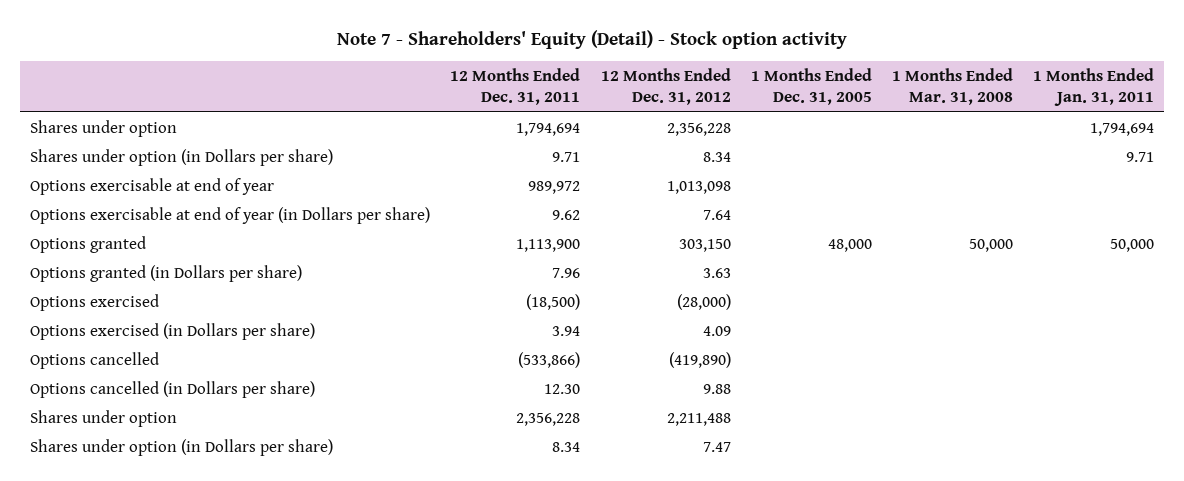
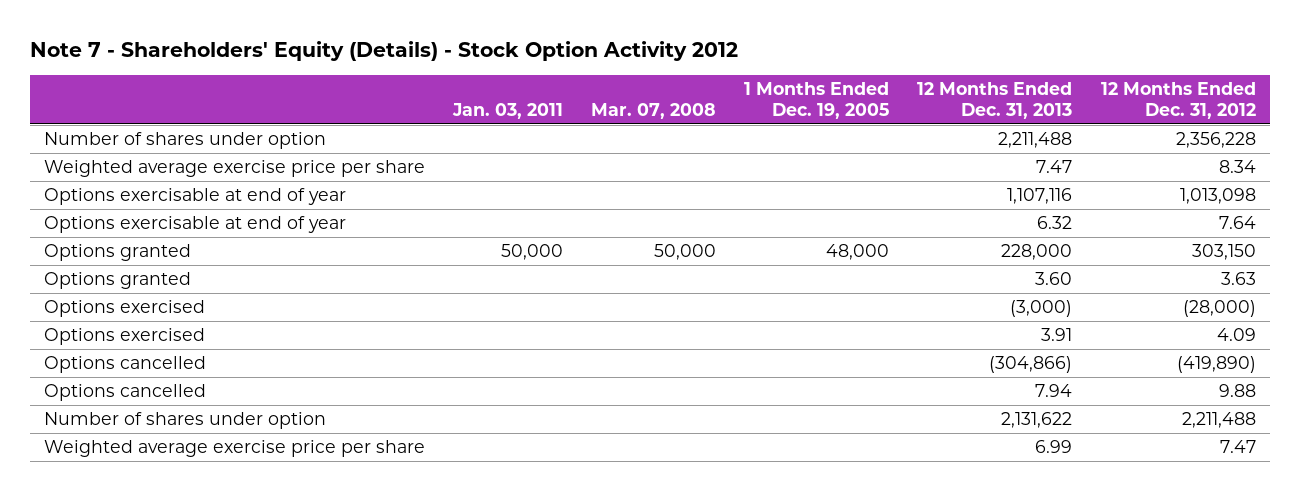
- Note 7 - Shareholders' Equity (Detail) - Stock option activity
+ Note 7 - Shareholders' Equity (Details) - Stock Option Activity 2012
- | 12 Months Ended Dec. 31, 2011 | 12 Months Ended Dec. 31, 2012 | 1 Months Ended Dec. 31, 2005 | 1 Months Ended Mar. 31, 2008 | 1 Months Ended Jan. 31, 2011
+ | Jan. 03, 2011 | Mar. 07, 2008 | 1 Months Ended Dec. 19, 2005 | 12 Months Ended Dec. 31, 2013 | 12 Months Ended Dec. 31, 2012
- Shares under option | 1,794,694 | 2,356,228 | | | 1,794,694
- Shares under option (in Dollars per share) | 9.71 | 8.34 | | | 9.71
+ Number of shares under option | | | | 2,211,488 | 2,356,228
+ Weighted average exercise price per share | | | | 7.47 | 8.34
- Options exercisable at end of year (in Dollars per share) | 9.62 | 7.64 | | |
+ Options exercisable at end of year | | | | 6.32 | 7.64
- Options granted (in Dollars per share) | 7.96 | 3.63 | | |
+ Options granted | | | | 3.60 | 3.63
- Options exercised (in Dollars per share) | 3.94 | 4.09 | | |
+ Options exercised | | | | 3.91 | 4.09
- Options cancelled (in Dollars per share) | 12.30 | 9.88 | | |
- Shares under option | 2,356,228 | 2,211,488 | | |
- Shares under option (in Dollars per share) | 8.34 | 7.47 | | |
+ Options cancelled | | | | 7.94 | 9.88
+ Number of shares under option | | | | 2,131,622 | 2,211,488
+ Weighted average exercise price per share | | | | 6.99 | 7.47

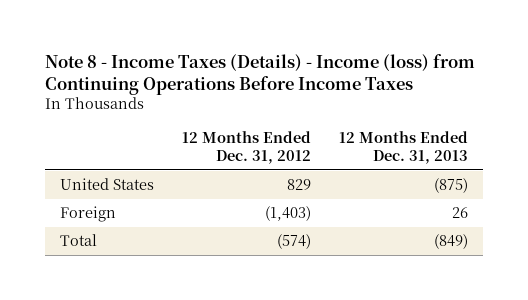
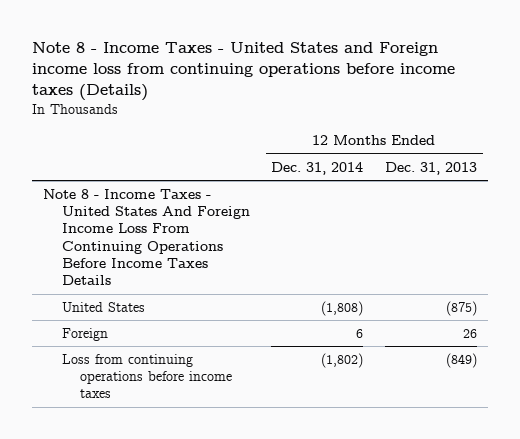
- Note 8 - Income Taxes (Details) - Income (loss) from Continuing Operations Before Income Taxes
+ Note 8 - Income Taxes - United States and Foreign income loss from continuing operations before income taxes (Details)
- | 12 Months Ended Dec. 31, 2012 | 12 Months Ended Dec. 31, 2013
+ | 12 Months Ended Dec. 31, 2014 | 12 Months Ended Dec. 31, 2013
+ Note 8 - Income Taxes - United States And Foreign Income Loss From Continuing Operations Before Income Taxes Details
- Total | (574) | (849)
+ Loss from continuing operations before income taxes | (1,802) | (849)

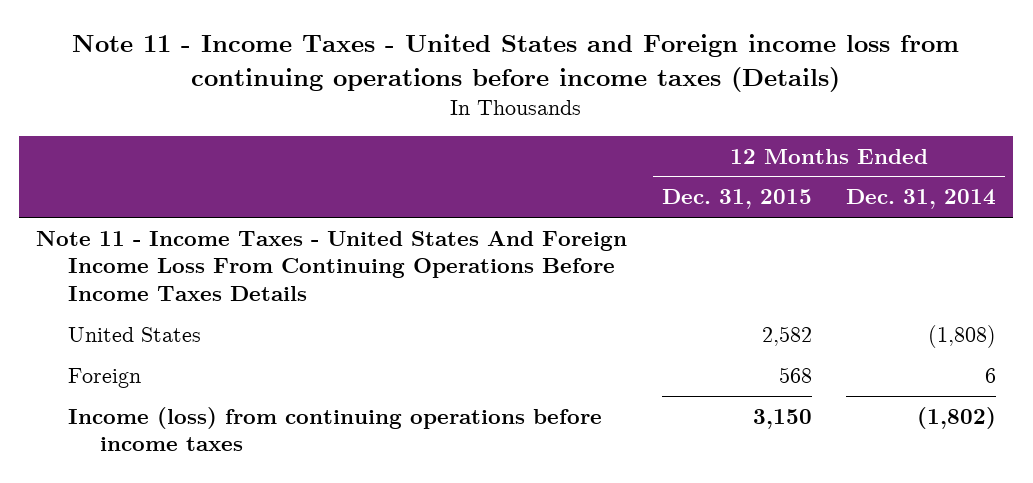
- Note 8 - Income Taxes - United States and Foreign income loss from continuing operations before income taxes (Details)
+ Note 11 - Income Taxes - United States and Foreign income loss from continuing operations before income taxes (Details)
- | 12 Months Ended Dec. 31, 2014 | 12 Months Ended Dec. 31, 2013
+ | 12 Months Ended Dec. 31, 2015 | 12 Months Ended Dec. 31, 2014
- Note 8 - Income Taxes - United States And Foreign Income Loss From Continuing Operations Before Income Taxes Details
+ Note 11 - Income Taxes - United States And Foreign Income Loss From Continuing Operations Before Income Taxes Details
- Loss from continuing operations before income taxes | (1,802) | (849)
+ Income (loss) from continuing operations before income taxes | 3,150 | (1,802)

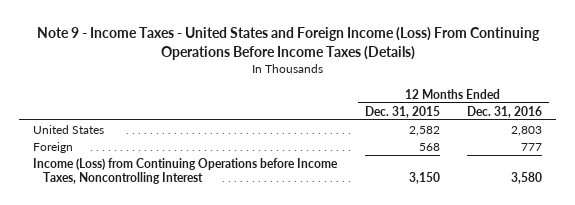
- Note 11 - Income Taxes - United States and Foreign income loss from continuing operations before income taxes (Details)
+ Note 9 - Income Taxes - United States and Foreign Income (Loss) From Continuing Operations Before Income Taxes (Details)
- | 12 Months Ended Dec. 31, 2015 | 12 Months Ended Dec. 31, 2014
+ | 12 Months Ended Dec. 31, 2015 | 12 Months Ended Dec. 31, 2016
- Note 11 - Income Taxes - United States And Foreign Income Loss From Continuing Operations Before Income Taxes Details
- Income (loss) from continuing operations before income taxes | 3,150 | (1,802)
+ Income (Loss) from Continuing Operations before Income Taxes, Noncontrolling Interest | 3,150 | 3,580

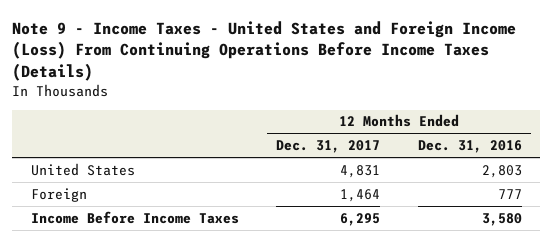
- | 12 Months Ended Dec. 31, 2015 | 12 Months Ended Dec. 31, 2016
+ | 12 Months Ended Dec. 31, 2017 | 12 Months Ended Dec. 31, 2016
- Income (Loss) from Continuing Operations before Income Taxes, Noncontrolling Interest | 3,150 | 3,580
+ Income Before Income Taxes | 6,295 | 3,580

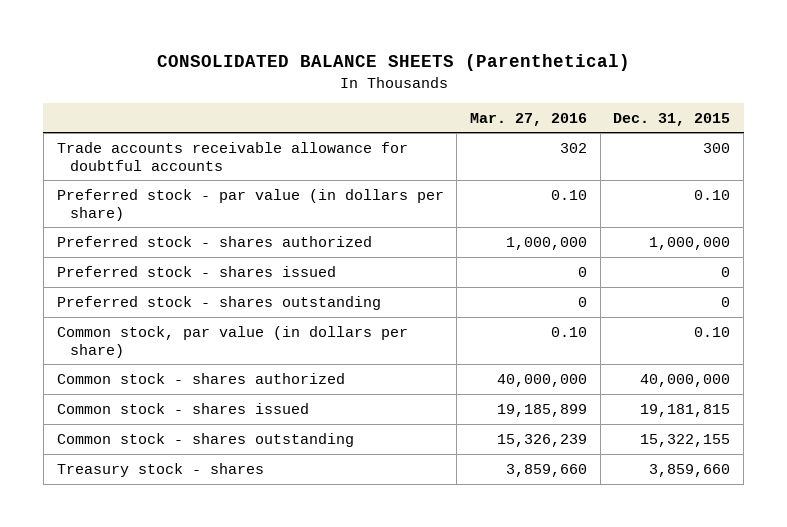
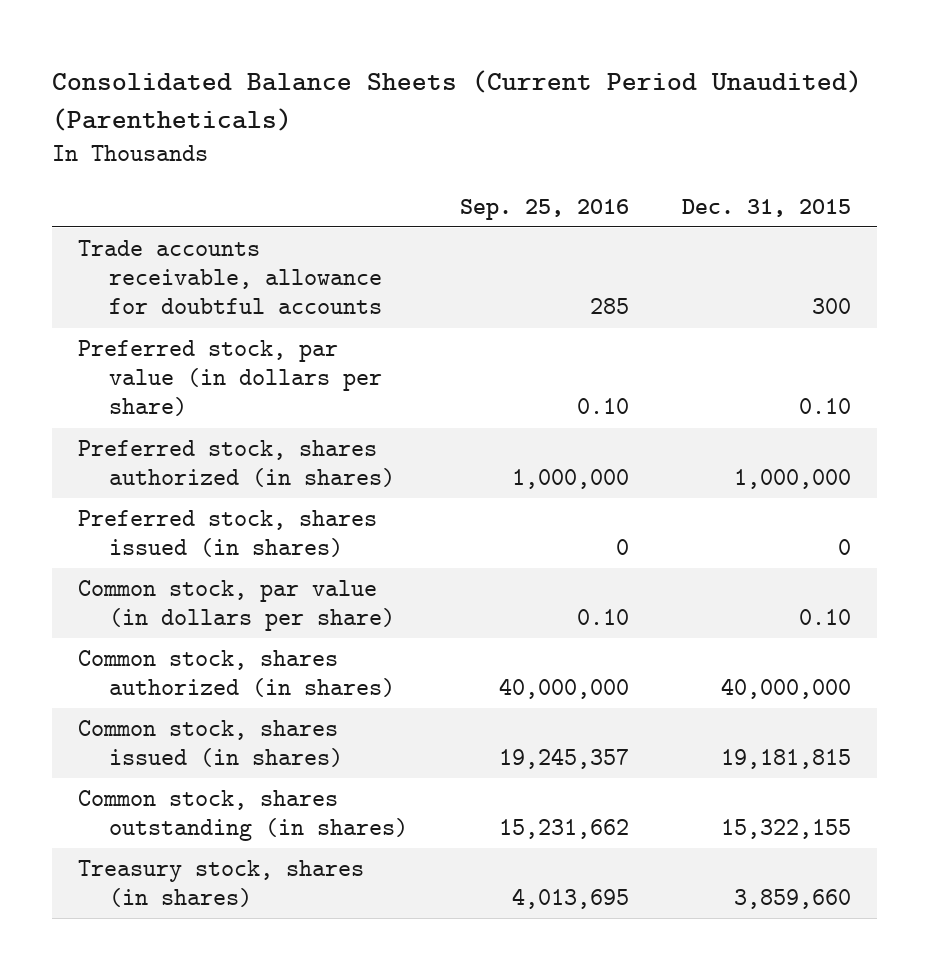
- CONSOLIDATED BALANCE SHEETS (Parenthetical)
+ Consolidated Balance Sheets (Current Period Unaudited) (Parentheticals)
- | Mar. 27, 2016 | Dec. 31, 2015
+ | Sep. 25, 2016 | Dec. 31, 2015
- Trade accounts receivable allowance for doubtful accounts | 302 | 300
- Preferred stock - par value (in dollars per share) | 0.10 | 0.10
- Preferred stock - shares authorized | 1,000,000 | 1,000,000
- Preferred stock - shares issued | 0 | 0
- Preferred stock - shares outstanding | 0 | 0
+ Trade accounts receivable, allowance for doubtful accounts | 285 | 300
+ Preferred stock, par value (in dollars per share) | 0.10 | 0.10
+ Preferred stock, shares authorized (in shares) | 1,000,000 | 1,000,000
+ Preferred stock, shares issued (in shares) | 0 | 0
- Common stock - shares authorized | 40,000,000 | 40,000,000
- Common stock - shares issued | 19,185,899 | 19,181,815
- Common stock - shares outstanding | 15,326,239 | 15,322,155
- Treasury stock - shares | 3,859,660 | 3,859,660
+ Common stock, shares authorized (in shares) | 40,000,000 | 40,000,000
+ Common stock, shares issued (in shares) | 19,245,357 | 19,181,815
+ Common stock, shares outstanding (in shares) | 15,231,662 | 15,322,155
+ Treasury stock, shares (in shares) | 4,013,695 | 3,859,660

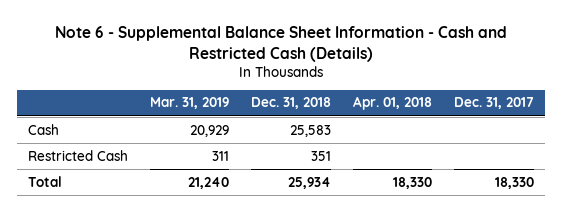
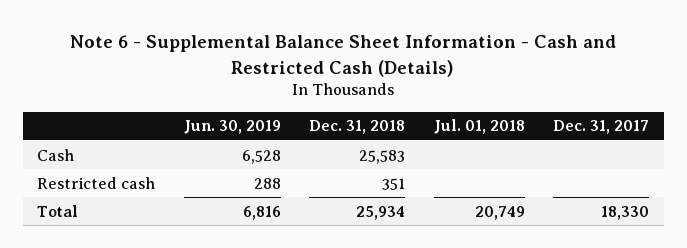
- | Mar. 31, 2019 | Dec. 31, 2018 | Apr. 01, 2018 | Dec. 31, 2017
+ | Jun. 30, 2019 | Dec. 31, 2018 | Jul. 01, 2018 | Dec. 31, 2017
- Restricted Cash | 311 | 351 | |
+ Restricted cash | 288 | 351 | |

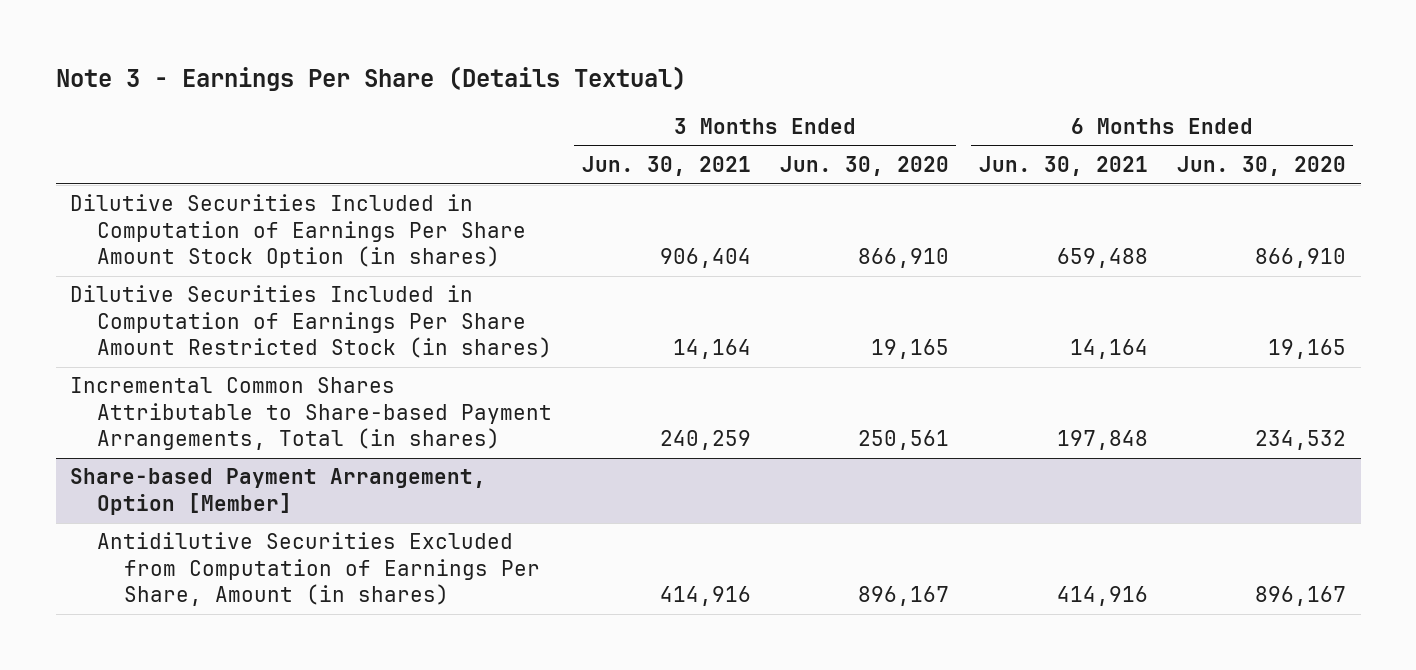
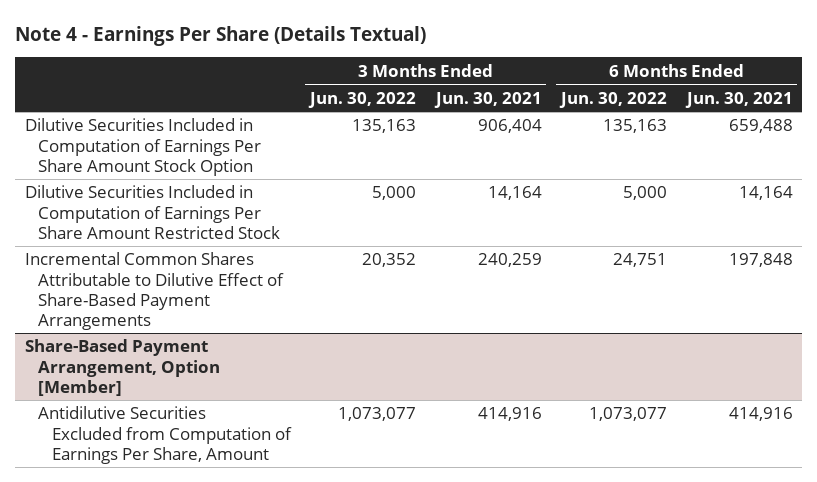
- Note 3 - Earnings Per Share (Details Textual)
+ Note 4 - Earnings Per Share (Details Textual)
- | 3 Months Ended Jun. 30, 2021 | 3 Months Ended Jun. 30, 2020 | 6 Months Ended Jun. 30, 2021 | 6 Months Ended Jun. 30, 2020
+ | 3 Months Ended Jun. 30, 2022 | 3 Months Ended Jun. 30, 2021 | 6 Months Ended Jun. 30, 2022 | 6 Months Ended Jun. 30, 2021
- Dilutive Securities Included in Computation of Earnings Per Share Amount Stock Option (in shares) | 906,404 | 866,910 | 659,488 | 866,910
- Dilutive Securities Included in Computation of Earnings Per Share Amount Restricted Stock (in shares) | 14,164 | 19,165 | 14,164 | 19,165
- Incremental Common Shares Attributable to Share-based Payment Arrangements, Total (in shares) | 240,259 | 250,561 | 197,848 | 234,532
- Share-based Payment Arrangement, Option [Member]
- Antidilutive Securities Excluded from Computation of Earnings Per Share, Amount (in shares) | 414,916 | 896,167 | 414,916 | 896,167
+ Dilutive Securities Included in Computation of Earnings Per Share Amount Stock Option | 135,163 | 906,404 | 135,163 | 659,488
+ Dilutive Securities Included in Computation of Earnings Per Share Amount Restricted Stock | 5,000 | 14,164 | 5,000 | 14,164
+ Incremental Common Shares Attributable to Dilutive Effect of Share-Based Payment Arrangements | 20,352 | 240,259 | 24,751 | 197,848
+ Share-Based Payment Arrangement, Option [Member]
+ Antidilutive Securities Excluded from Computation of Earnings Per Share, Amount | 1,073,077 | 414,916 | 1,073,077 | 414,916

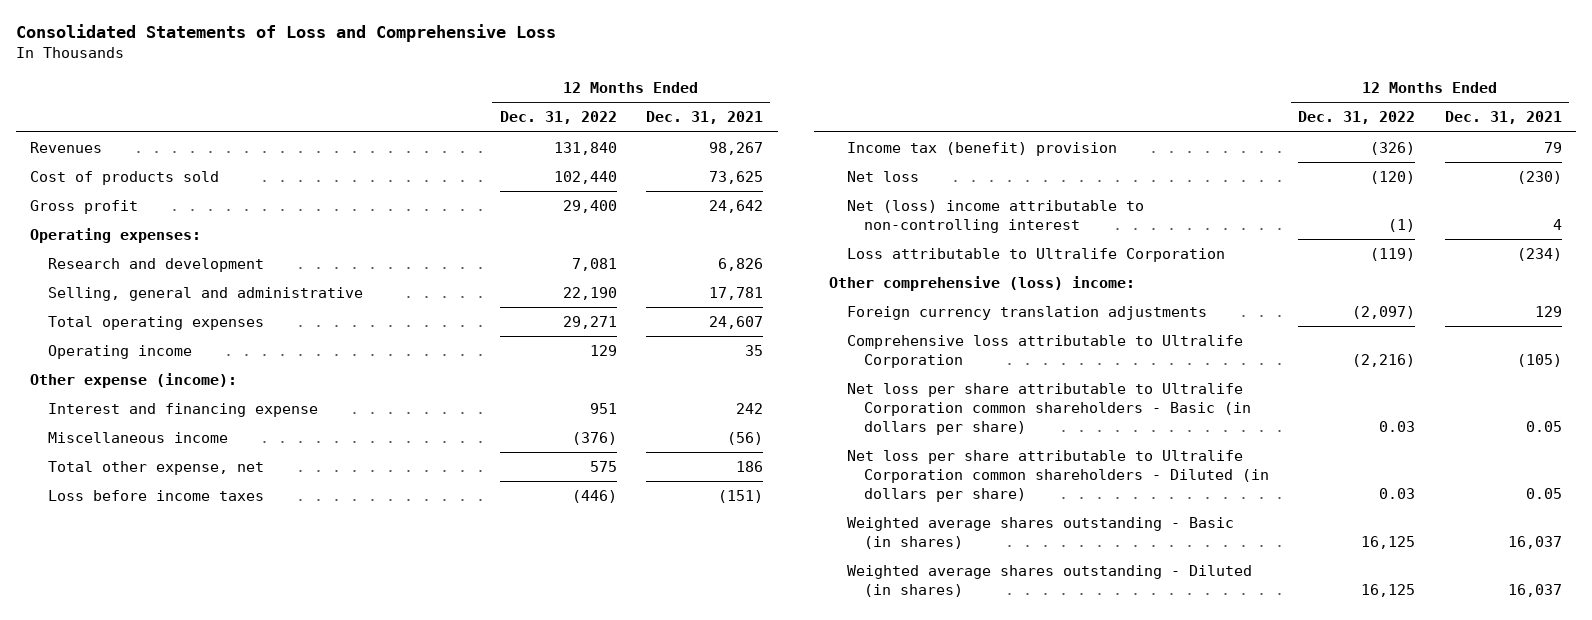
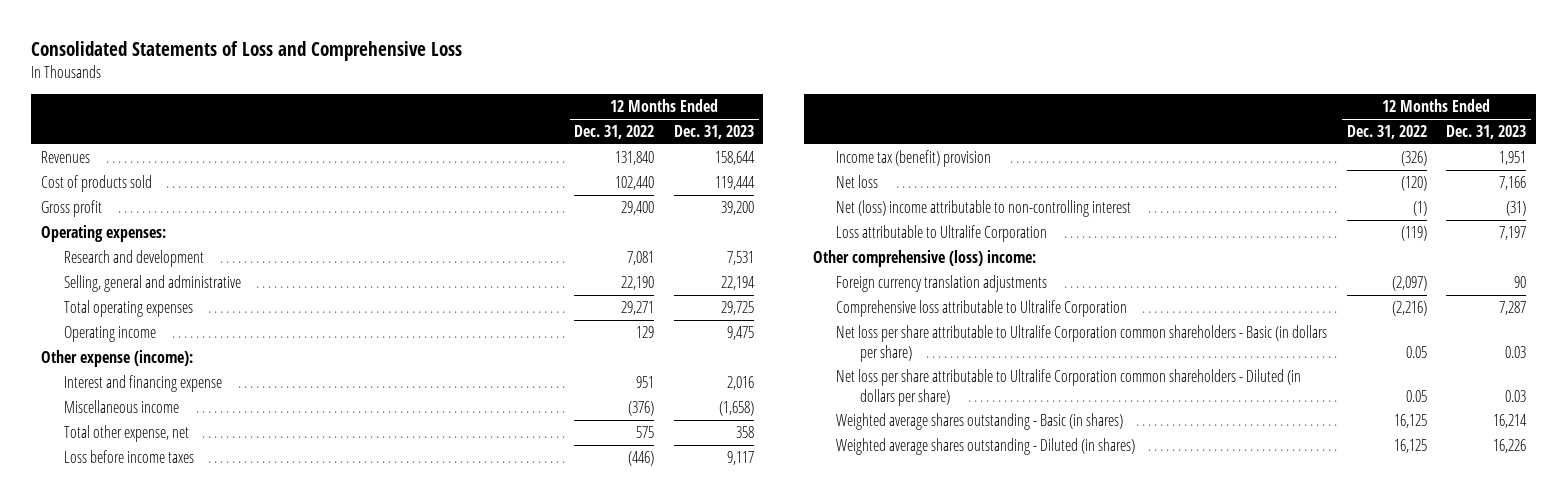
- | 12 Months Ended Dec. 31, 2022 | 12 Months Ended Dec. 31, 2021
+ | 12 Months Ended Dec. 31, 2022 | 12 Months Ended Dec. 31, 2023
- Net loss per share attributable to Ultralife Corporation common shareholders - Basic (in dollars per share) | 0.03 | 0.05
- Net loss per share attributable to Ultralife Corporation common shareholders - Diluted (in dollars per share) | 0.03 | 0.05
+ Net loss per share attributable to Ultralife Corporation common shareholders - Basic (in dollars per share) | 0.05 | 0.03
+ Net loss per share attributable to Ultralife Corporation common shareholders - Diluted (in dollars per share) | 0.05 | 0.03

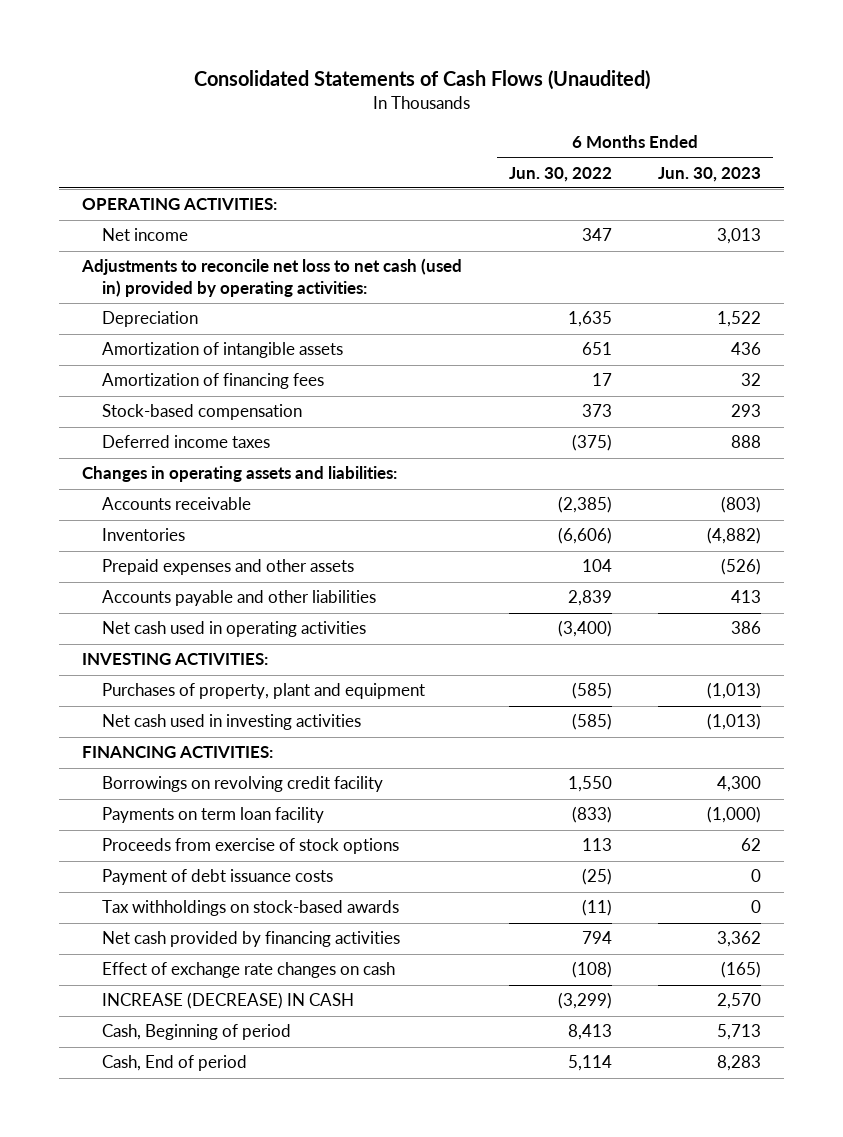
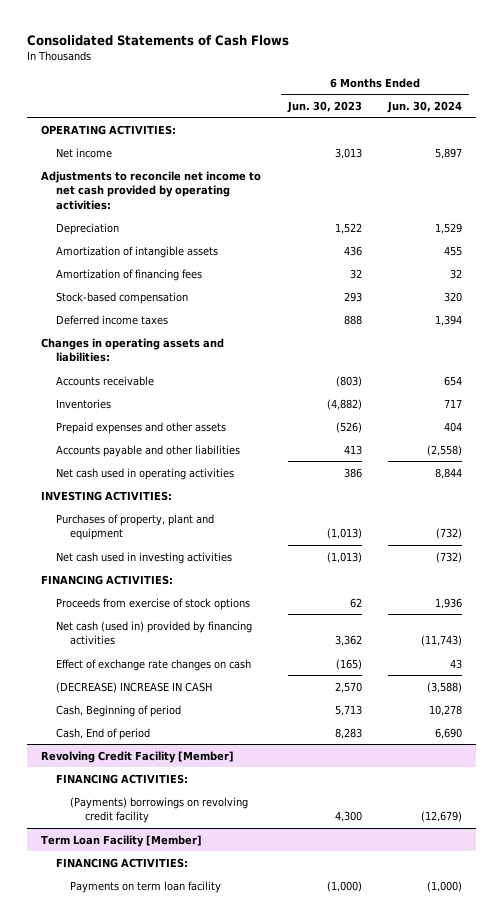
- Consolidated Statements of Cash Flows (Unaudited)
+ Consolidated Statements of Cash Flows
- | 6 Months Ended Jun. 30, 2022 | 6 Months Ended Jun. 30, 2023
+ | 6 Months Ended Jun. 30, 2023 | 6 Months Ended Jun. 30, 2024
- Adjustments to reconcile net loss to net cash (used in) provided by operating activities:
+ Adjustments to reconcile net income to net cash provided by operating activities:
- Borrowings on revolving credit facility | 1,550 | 4,300
- Payments on term loan facility | (833) | (1,000)
- Payment of debt issuance costs | (25) | 0
- Tax withholdings on stock-based awards | (11) | 0
- Net cash provided by financing activities | 794 | 3,362
+ Net cash (used in) provided by financing activities | 3,362 | (11,743)
- INCREASE (DECREASE) IN CASH | (3,299) | 2,570
+ (DECREASE) INCREASE IN CASH | 2,570 | (3,588)
+ Revolving Credit Facility [Member]
+ FINANCING ACTIVITIES:
+ (Payments) borrowings on revolving credit facility | 4,300 | (12,679)
+ Term Loan Facility [Member]
+ FINANCING ACTIVITIES:
+ Payments on term loan facility | (1,000) | (1,000)

